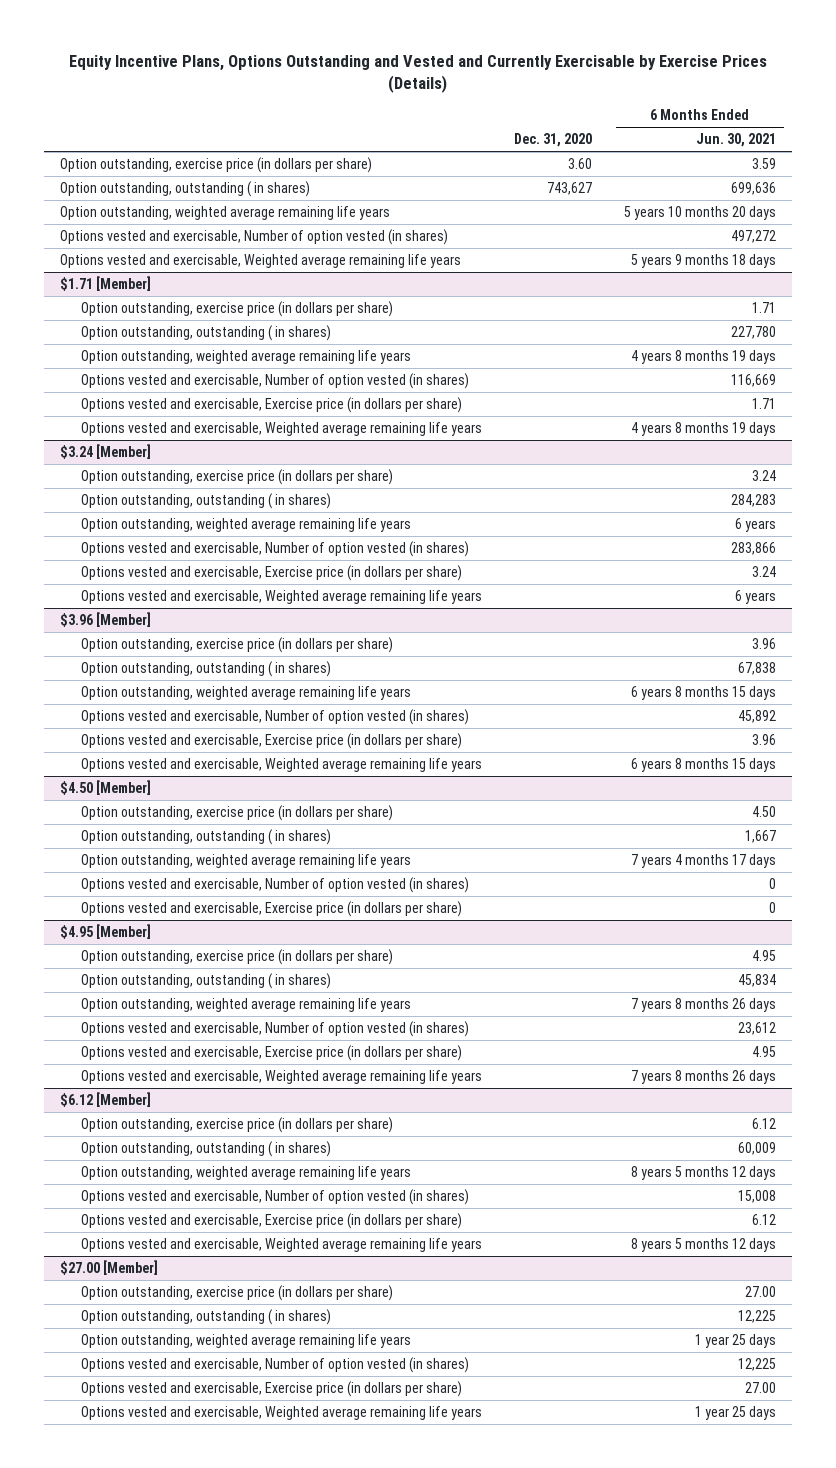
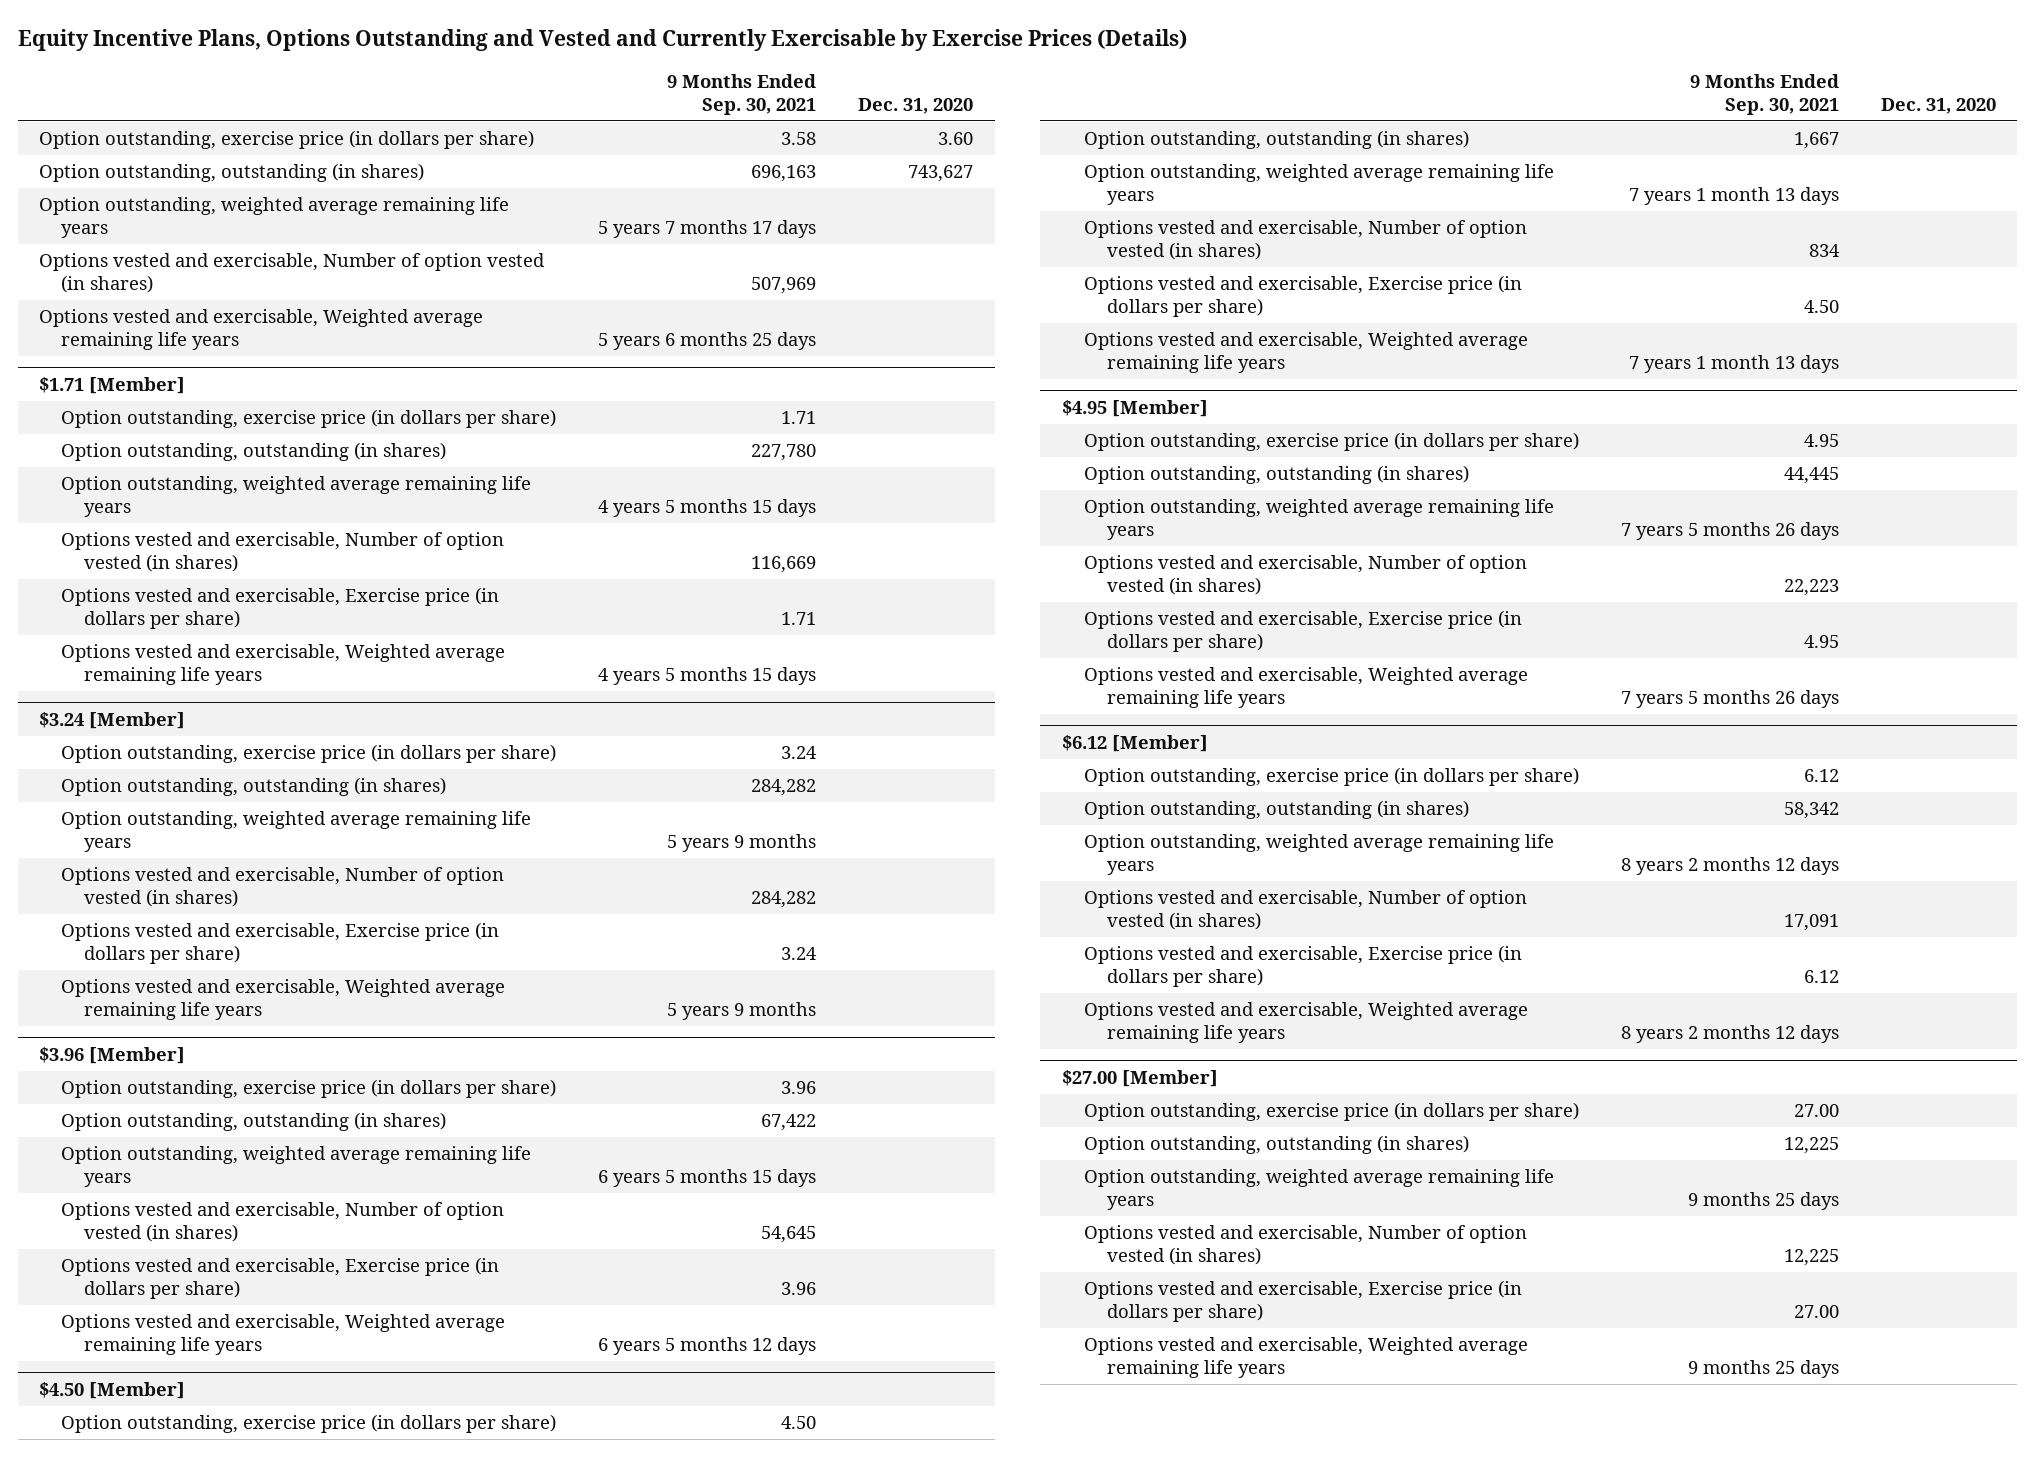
- | Dec. 31, 2020 | 6 Months Ended Jun. 30, 2021
+ | 9 Months Ended Sep. 30, 2021 | Dec. 31, 2020
- Option outstanding, outstanding ( in shares) | 743,627 | 699,636
+ Option outstanding, outstanding (in shares) | 696,163 | 743,627
@ $1.71 [Member]
- Option outstanding, outstanding ( in shares) | | 227,780
+ Option outstanding, outstanding (in shares) | 227,780 |
@ $3.24 [Member]
- Option outstanding, outstanding ( in shares) | | 284,283
+ Option outstanding, outstanding (in shares) | 284,282 |
@ $3.96 [Member]
- Option outstanding, outstanding ( in shares) | | 67,838
+ Option outstanding, outstanding (in shares) | 67,422 |
@ $4.50 [Member]
- Option outstanding, outstanding ( in shares) | | 1,667
+ Option outstanding, outstanding (in shares) | 1,667 |
+ Options vested and exercisable, Weighted average remaining life years | 7 years 1 month 13 days |
@ $4.95 [Member]
- Option outstanding, outstanding ( in shares) | | 45,834
+ Option outstanding, outstanding (in shares) | 44,445 |
@ $6.12 [Member]
- Option outstanding, outstanding ( in shares) | | 60,009
+ Option outstanding, outstanding (in shares) | 58,342 |
@ $27.00 [Member]
- Option outstanding, outstanding ( in shares) | | 12,225
+ Option outstanding, outstanding (in shares) | 12,225 |

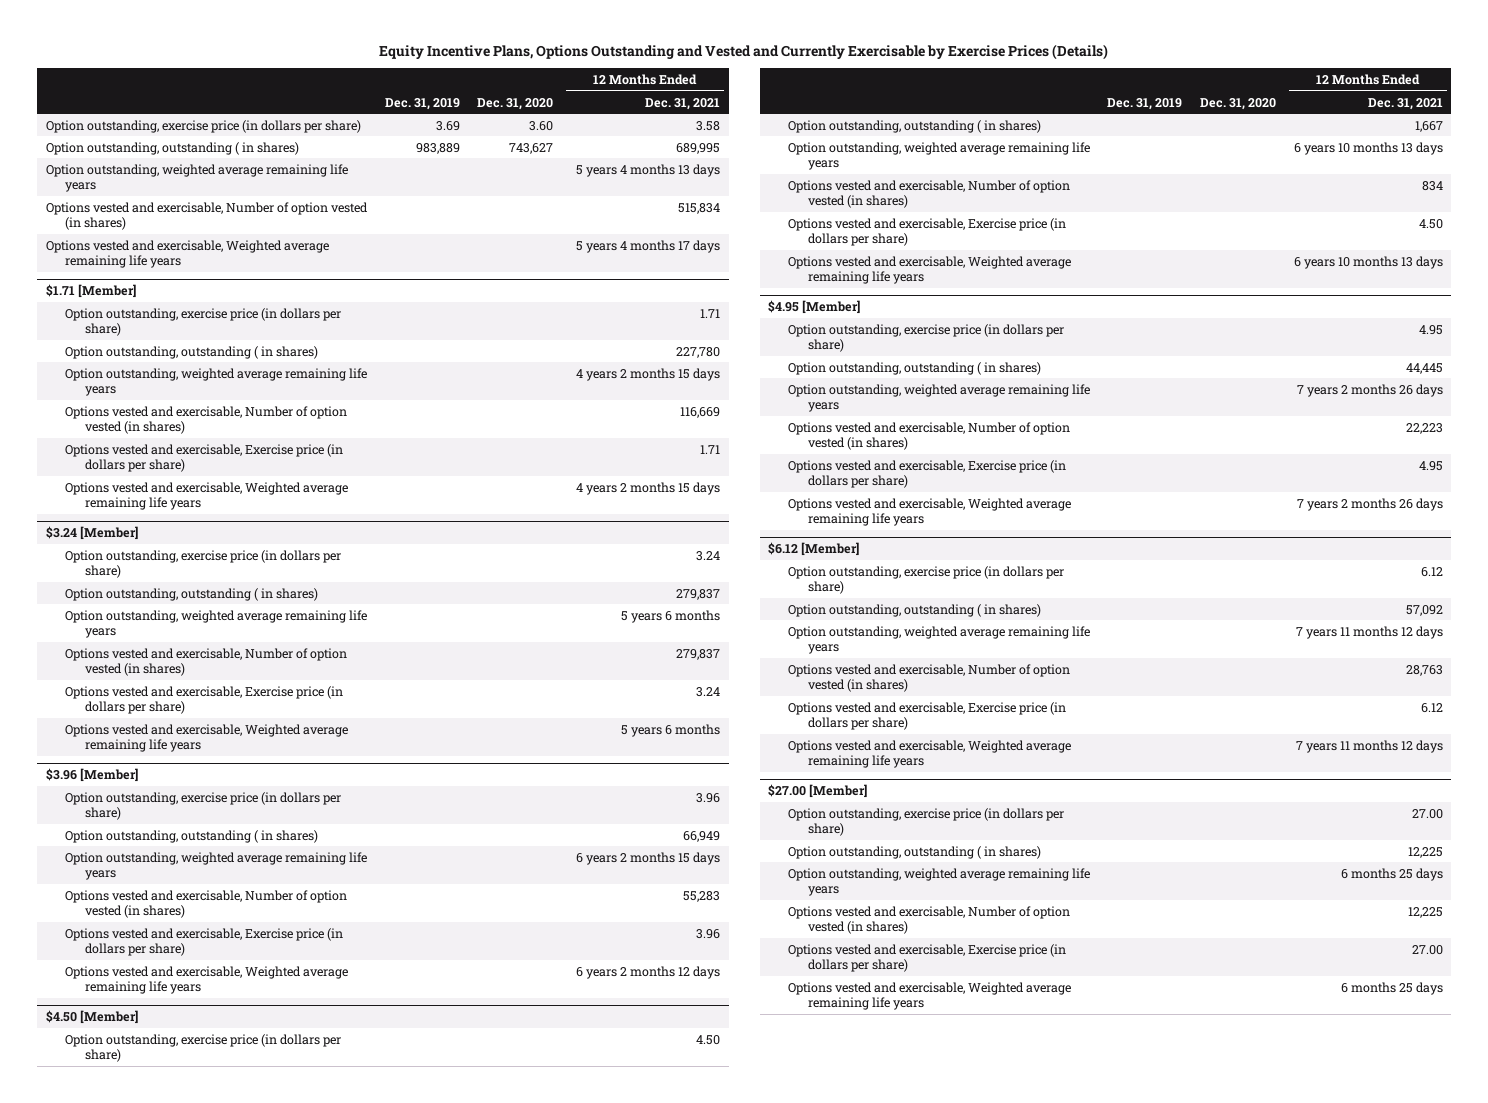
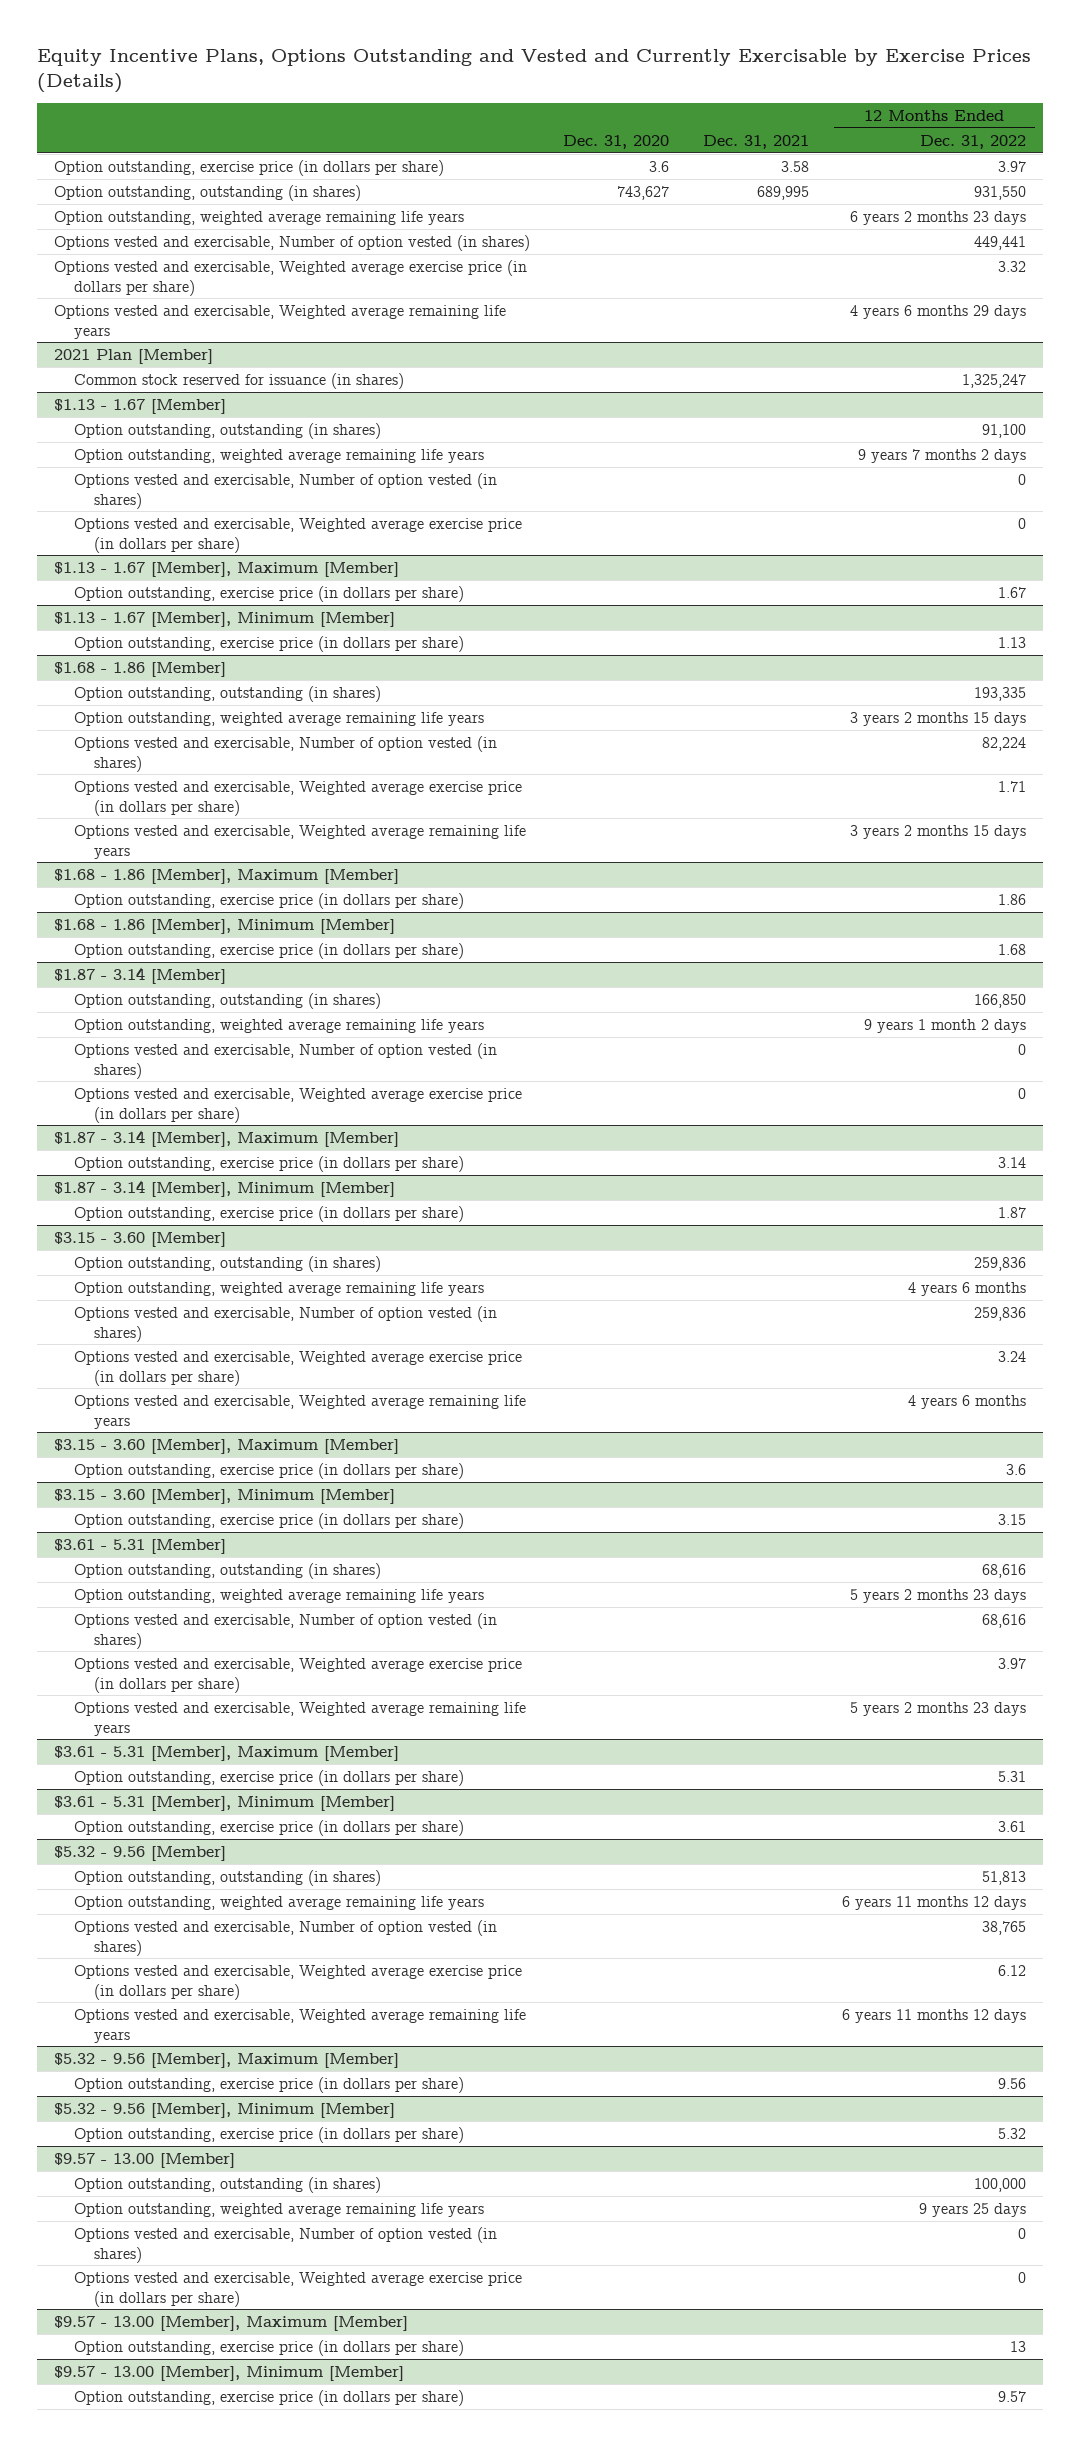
- | Dec. 31, 2019 | Dec. 31, 2020 | 12 Months Ended Dec. 31, 2021
+ | Dec. 31, 2020 | Dec. 31, 2021 | 12 Months Ended Dec. 31, 2022
- Option outstanding, exercise price (in dollars per share) | 3.69 | 3.60 | 3.58
- Option outstanding, outstanding ( in shares) | 983,889 | 743,627 | 689,995
+ Option outstanding, exercise price (in dollars per share) | 3.6 | 3.58 | 3.97
+ Option outstanding, outstanding (in shares) | 743,627 | 689,995 | 931,550
+ Options vested and exercisable, Weighted average exercise price (in dollars per share) | | | 3.32
- $1.71 [Member]
- Option outstanding, exercise price (in dollars per share) | | | 1.71
- Option outstanding, outstanding ( in shares) | | | 227,780
+ 2021 Plan [Member]
+ Common stock reserved for issuance (in shares) | | | 1,325,247
+ $1.13 - 1.67 [Member]
+ Option outstanding, outstanding (in shares) | | | 91,100
- Options vested and exercisable, Exercise price (in dollars per share) | | | 1.71
- Options vested and exercisable, Weighted average remaining life years | | | 4 years 2 months 15 days
- $3.24 [Member]
- Option outstanding, exercise price (in dollars per share) | | | 3.24
- Option outstanding, outstanding ( in shares) | | | 279,837
+ Options vested and exercisable, Weighted average exercise price (in dollars per share) | | | 0
+ $1.13 - 1.67 [Member], Maximum [Member]
+ Option outstanding, exercise price (in dollars per share) | | | 1.67
+ $1.13 - 1.67 [Member], Minimum [Member]
+ Option outstanding, exercise price (in dollars per share) | | | 1.13
+ $1.68 - 1.86 [Member]
+ Option outstanding, outstanding (in shares) | | | 193,335
- Options vested and exercisable, Exercise price (in dollars per share) | | | 3.24
+ Options vested and exercisable, Weighted average exercise price (in dollars per share) | | | 1.71
- $3.96 [Member]
- Option outstanding, exercise price (in dollars per share) | | | 3.96
- Option outstanding, outstanding ( in shares) | | | 66,949
+ $1.68 - 1.86 [Member], Maximum [Member]
+ Option outstanding, exercise price (in dollars per share) | | | 1.86
+ $1.68 - 1.86 [Member], Minimum [Member]
+ Option outstanding, exercise price (in dollars per share) | | | 1.68
+ $1.87 - 3.14 [Member]
+ Option outstanding, outstanding (in shares) | | | 166,850
- Options vested and exercisable, Exercise price (in dollars per share) | | | 3.96
- Options vested and exercisable, Weighted average remaining life years | | | 6 years 2 months 12 days
- $4.50 [Member]
- Option outstanding, exercise price (in dollars per share) | | | 4.50
- Option outstanding, outstanding ( in shares) | | | 1,667
+ Options vested and exercisable, Weighted average exercise price (in dollars per share) | | | 0
+ $1.87 - 3.14 [Member], Maximum [Member]
+ Option outstanding, exercise price (in dollars per share) | | | 3.14
+ $1.87 - 3.14 [Member], Minimum [Member]
+ Option outstanding, exercise price (in dollars per share) | | | 1.87
+ $3.15 - 3.60 [Member]
+ Option outstanding, outstanding (in shares) | | | 259,836
- Options vested and exercisable, Exercise price (in dollars per share) | | | 4.50
+ Options vested and exercisable, Weighted average exercise price (in dollars per share) | | | 3.24
- $4.95 [Member]
- Option outstanding, exercise price (in dollars per share) | | | 4.95
- Option outstanding, outstanding ( in shares) | | | 44,445
+ $3.15 - 3.60 [Member], Maximum [Member]
+ Option outstanding, exercise price (in dollars per share) | | | 3.6
+ $3.15 - 3.60 [Member], Minimum [Member]
+ Option outstanding, exercise price (in dollars per share) | | | 3.15
+ $3.61 - 5.31 [Member]
+ Option outstanding, outstanding (in shares) | | | 68,616
- Options vested and exercisable, Exercise price (in dollars per share) | | | 4.95
+ Options vested and exercisable, Weighted average exercise price (in dollars per share) | | | 3.97
- $6.12 [Member]
- Option outstanding, exercise price (in dollars per share) | | | 6.12
- Option outstanding, outstanding ( in shares) | | | 57,092
+ $3.61 - 5.31 [Member], Maximum [Member]
+ Option outstanding, exercise price (in dollars per share) | | | 5.31
+ $3.61 - 5.31 [Member], Minimum [Member]
+ Option outstanding, exercise price (in dollars per share) | | | 3.61
+ $5.32 - 9.56 [Member]
+ Option outstanding, outstanding (in shares) | | | 51,813
- Options vested and exercisable, Exercise price (in dollars per share) | | | 6.12
+ Options vested and exercisable, Weighted average exercise price (in dollars per share) | | | 6.12
- $27.00 [Member]
- Option outstanding, exercise price (in dollars per share) | | | 27.00
- Option outstanding, outstanding ( in shares) | | | 12,225
+ $5.32 - 9.56 [Member], Maximum [Member]
+ Option outstanding, exercise price (in dollars per share) | | | 9.56
+ $5.32 - 9.56 [Member], Minimum [Member]
+ Option outstanding, exercise price (in dollars per share) | | | 5.32
+ $9.57 - 13.00 [Member]
+ Option outstanding, outstanding (in shares) | | | 100,000
- Options vested and exercisable, Exercise price (in dollars per share) | | | 27.00
- Options vested and exercisable, Weighted average remaining life years | | | 6 months 25 days
+ Options vested and exercisable, Weighted average exercise price (in dollars per share) | | | 0
+ $9.57 - 13.00 [Member], Maximum [Member]
+ Option outstanding, exercise price (in dollars per share) | | | 13
+ $9.57 - 13.00 [Member], Minimum [Member]
+ Option outstanding, exercise price (in dollars per share) | | | 9.57

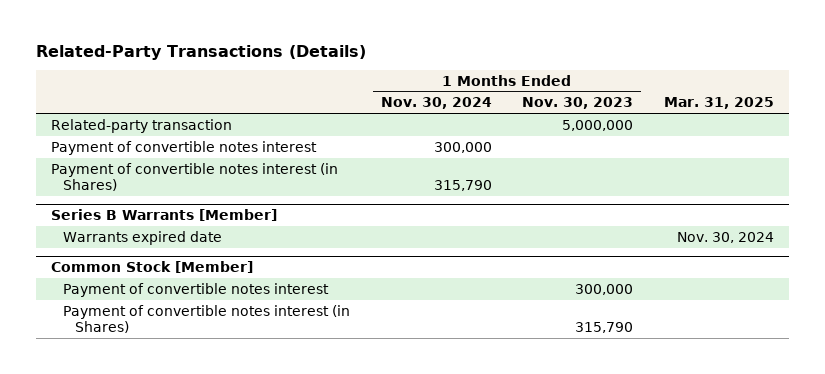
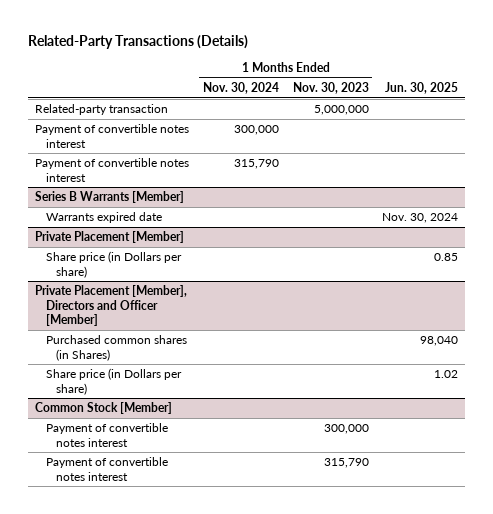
- | 1 Months Ended Nov. 30, 2024 | 1 Months Ended Nov. 30, 2023 | Mar. 31, 2025
+ | 1 Months Ended Nov. 30, 2024 | 1 Months Ended Nov. 30, 2023 | Jun. 30, 2025
- Payment of convertible notes interest (in Shares) | 315,790 | |
+ Payment of convertible notes interest | 315,790 | |
+ Private Placement [Member]
+ Share price (in Dollars per share) | | | 0.85
+ Private Placement [Member], Directors and Officer [Member]
+ Purchased common shares (in Shares) | | | 98,040
+ Share price (in Dollars per share) | | | 1.02
@ Common Stock [Member]
- Payment of convertible notes interest (in Shares) | | 315,790 |
+ Payment of convertible notes interest | | 315,790 |

